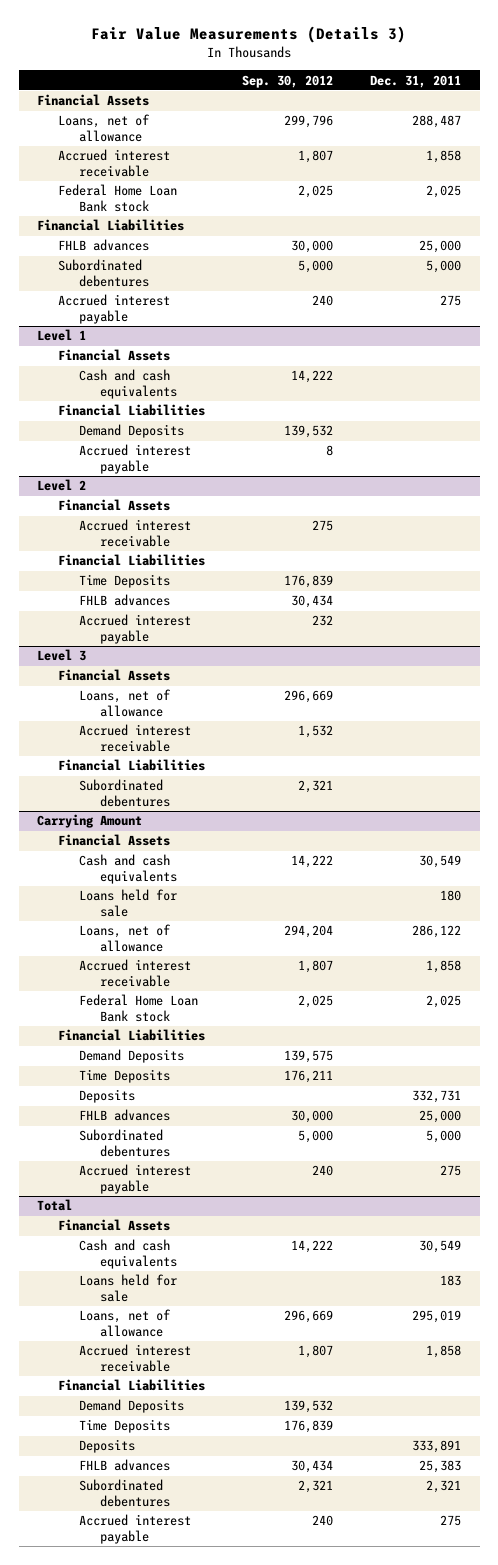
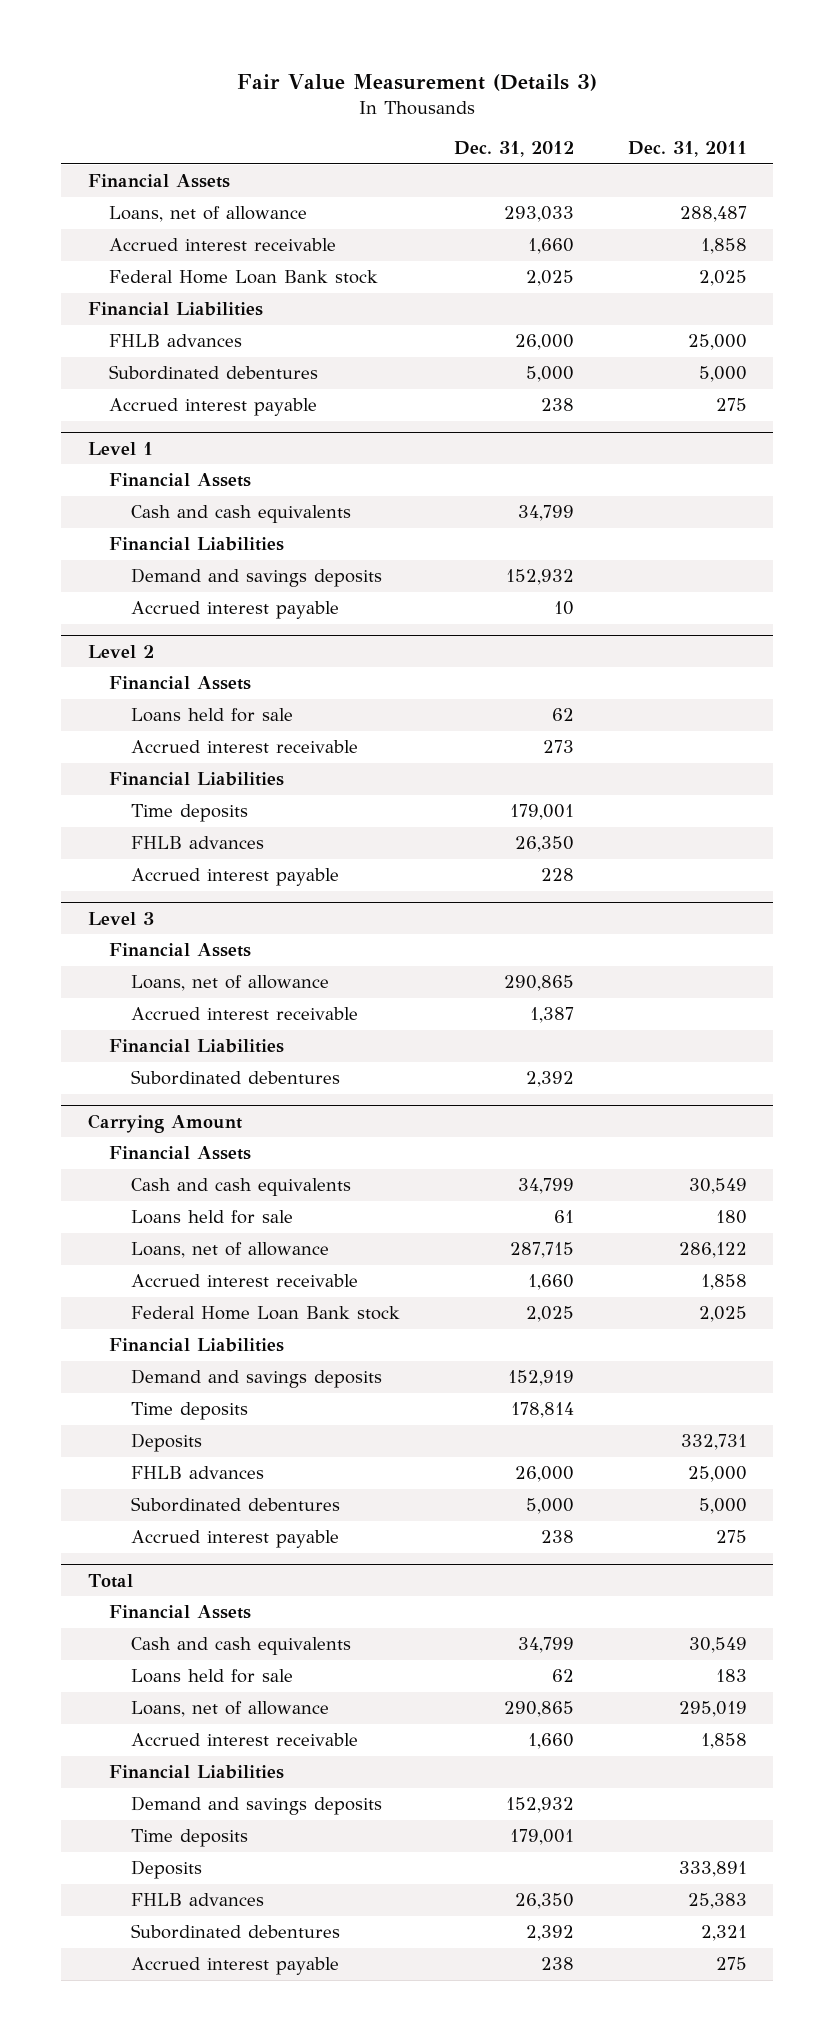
- Fair Value Measurements (Details 3)
+ Fair Value Measurement (Details 3)
- | Sep. 30, 2012 | Dec. 31, 2011
+ | Dec. 31, 2012 | Dec. 31, 2011
@ Level 1
- Demand Deposits | 139,532 |
+ Demand and savings deposits | 152,932 |
@ Level 2
+ Loans held for sale | 62 |
- Time Deposits | 176,839 |
+ Time deposits | 179,001 |
@ Carrying Amount
- Demand Deposits | 139,575 |
- Time Deposits | 176,211 |
+ Demand and savings deposits | 152,919 |
+ Time deposits | 178,814 |
@ Total
- Demand Deposits | 139,532 |
- Time Deposits | 176,839 |
+ Demand and savings deposits | 152,932 |
+ Time deposits | 179,001 |

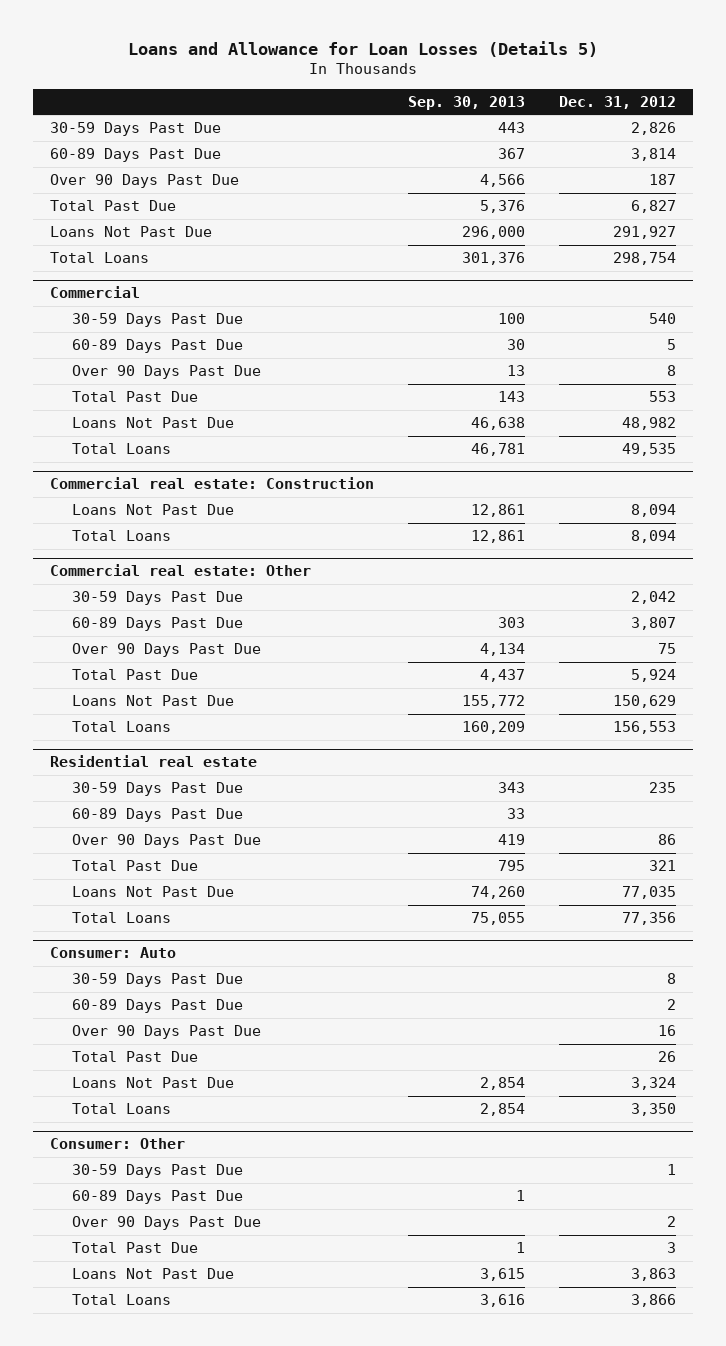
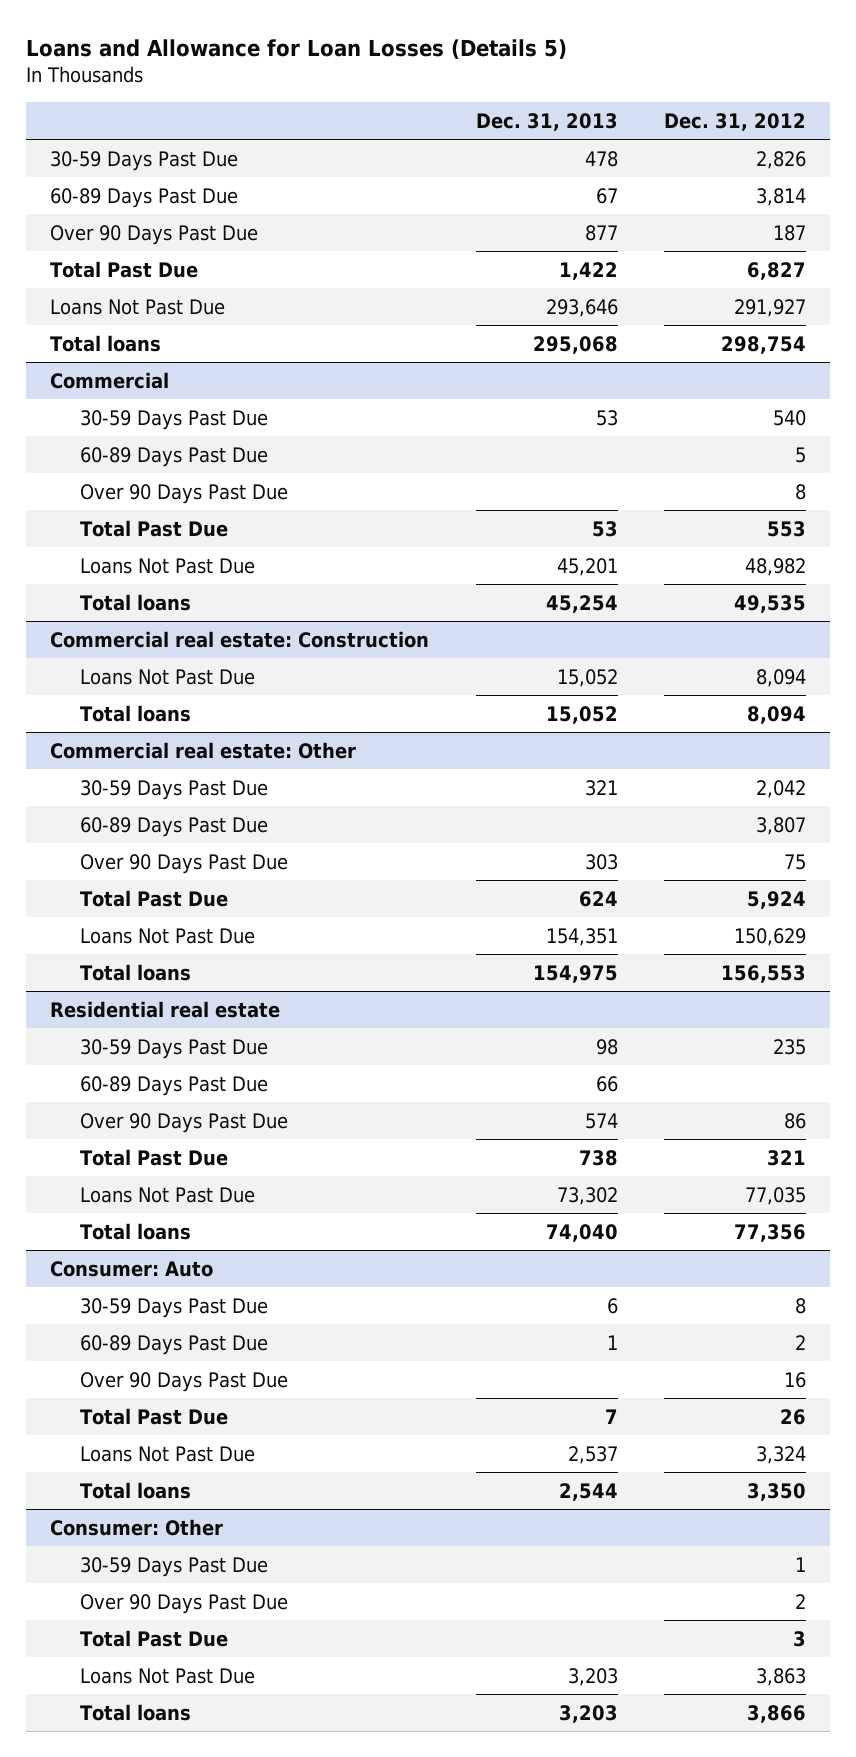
- | Sep. 30, 2013 | Dec. 31, 2012
+ | Dec. 31, 2013 | Dec. 31, 2012
- Total Loans | 301,376 | 298,754
+ Total loans | 295,068 | 298,754
@ Commercial
- Total Loans | 46,781 | 49,535
+ Total loans | 45,254 | 49,535
@ Commercial real estate: Construction
- Total Loans | 12,861 | 8,094
+ Total loans | 15,052 | 8,094
@ Commercial real estate: Other
- Total Loans | 160,209 | 156,553
+ Total loans | 154,975 | 156,553
@ Residential real estate
- Total Loans | 75,055 | 77,356
+ Total loans | 74,040 | 77,356
@ Consumer: Auto
- Total Loans | 2,854 | 3,350
+ Total loans | 2,544 | 3,350
@ Consumer: Other
- 60-89 Days Past Due | 1 |
- Total Loans | 3,616 | 3,866
+ Total loans | 3,203 | 3,866

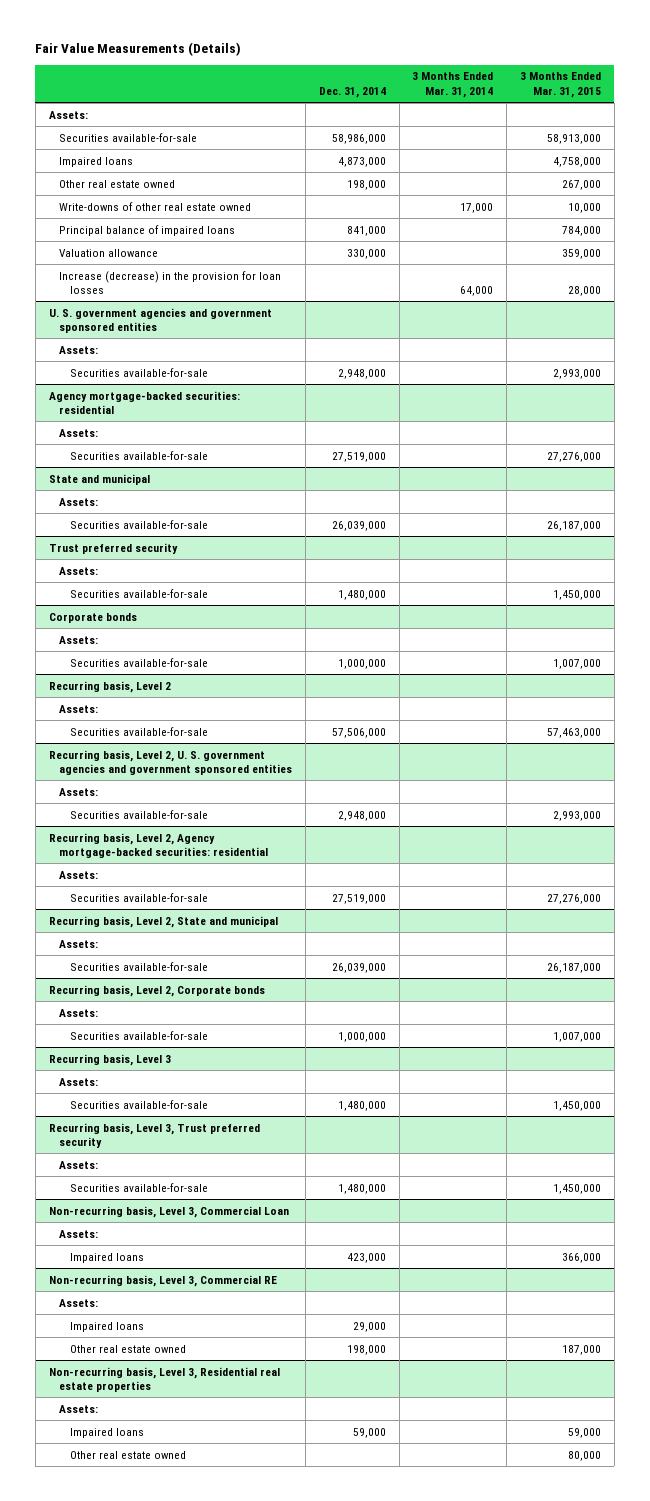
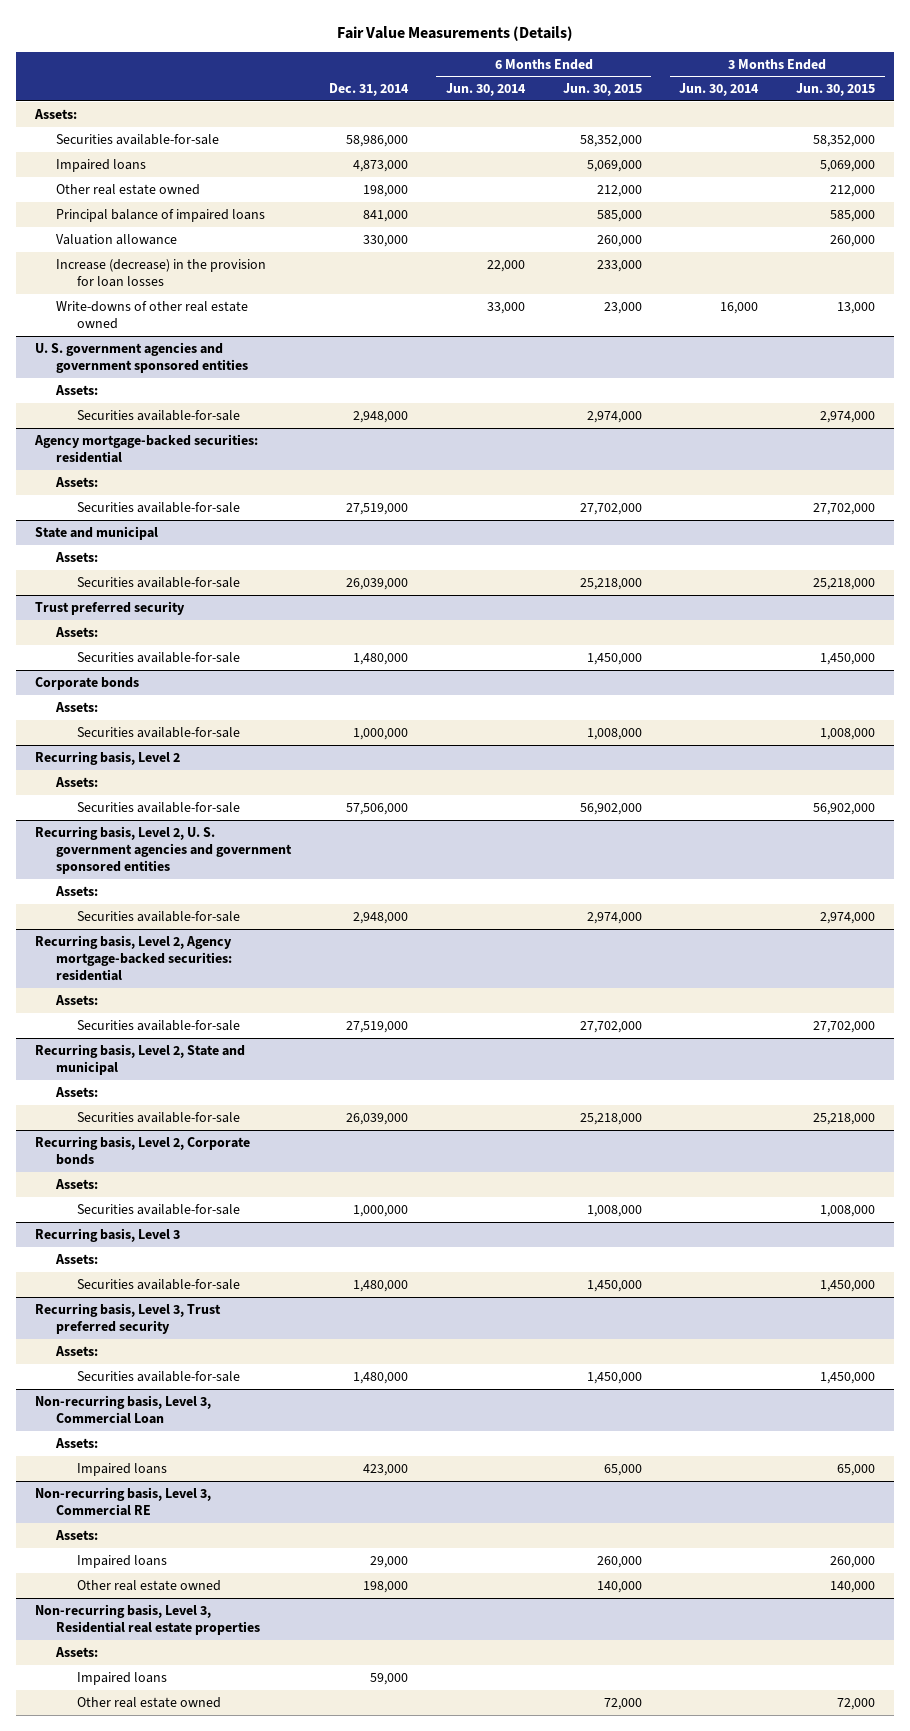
- | Dec. 31, 2014 | 3 Months Ended Mar. 31, 2014 | 3 Months Ended Mar. 31, 2015
+ | Dec. 31, 2014 | 6 Months Ended Jun. 30, 2014 | 6 Months Ended Jun. 30, 2015 | 3 Months Ended Jun. 30, 2014 | 3 Months Ended Jun. 30, 2015
moved down: Write-downs of other real estate owned | | 33,000 | 23,000 | 16,000 | 13,000

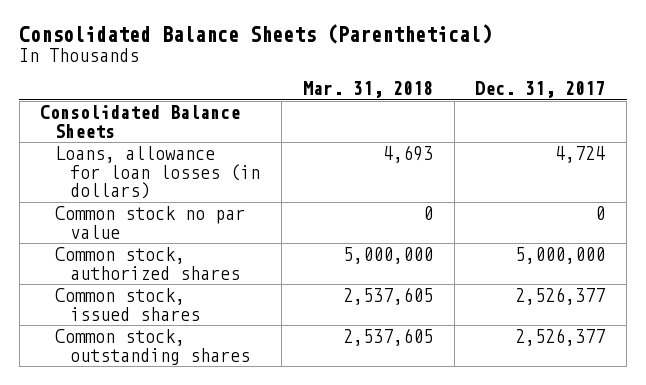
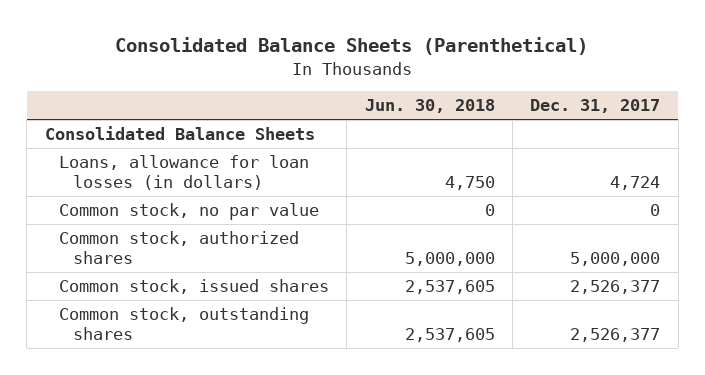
- | Mar. 31, 2018 | Dec. 31, 2017
+ | Jun. 30, 2018 | Dec. 31, 2017
- Common stock no par value | 0 | 0
+ Common stock, no par value | 0 | 0

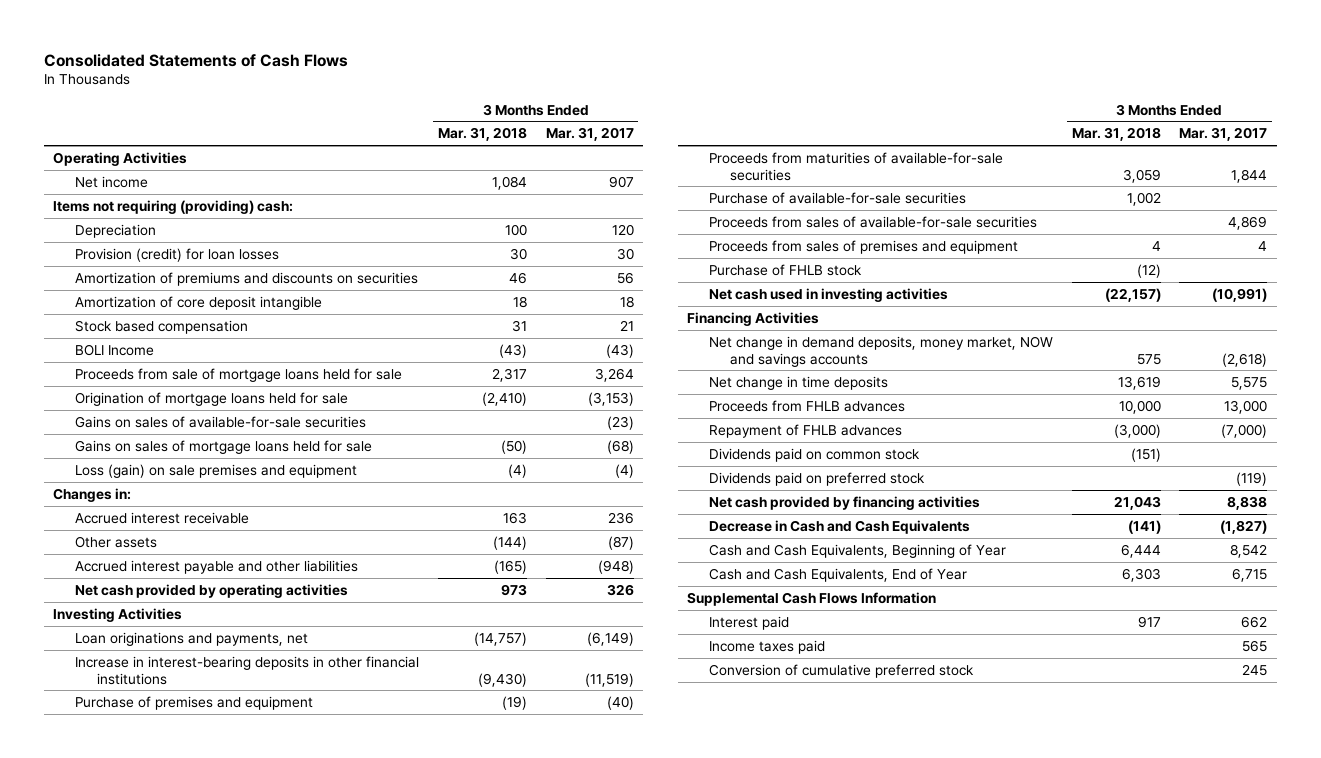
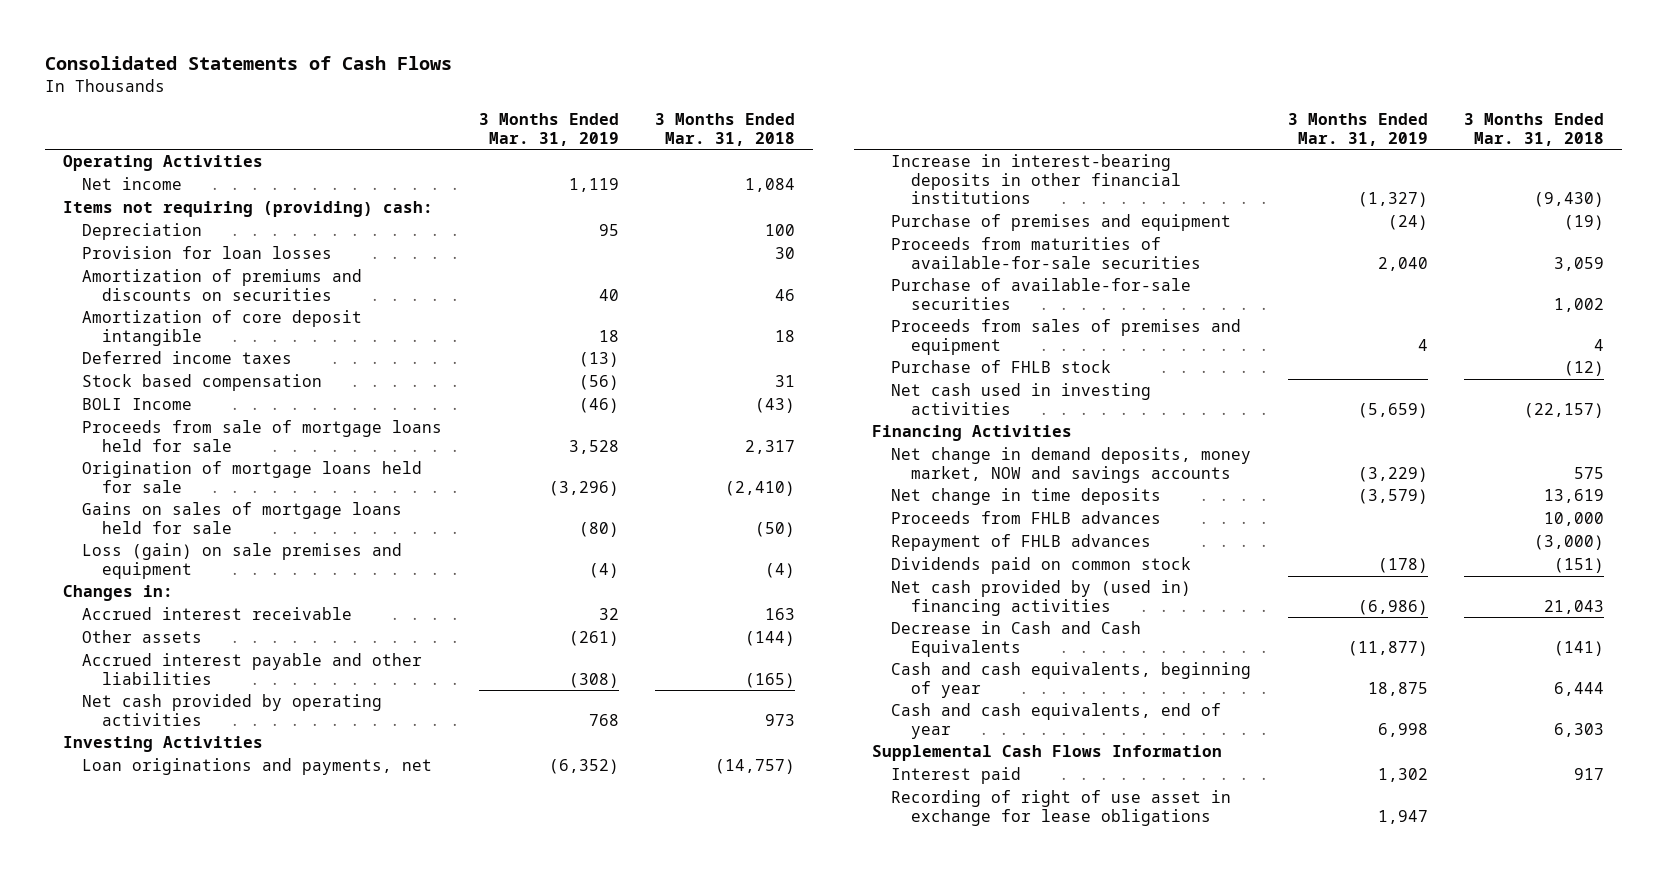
- | 3 Months Ended Mar. 31, 2018 | 3 Months Ended Mar. 31, 2017
+ | 3 Months Ended Mar. 31, 2019 | 3 Months Ended Mar. 31, 2018
- Provision (credit) for loan losses | 30 | 30
+ Provision for loan losses | | 30
+ Deferred income taxes | (13) |
- Gains on sales of available-for-sale securities | | (23)
- Proceeds from sales of available-for-sale securities | | 4,869
- Dividends paid on preferred stock | | (119)
- Net cash provided by financing activities | 21,043 | 8,838
+ Net cash provided by (used in) financing activities | (6,986) | 21,043
- Cash and Cash Equivalents, Beginning of Year | 6,444 | 8,542
- Cash and Cash Equivalents, End of Year | 6,303 | 6,715
+ Cash and cash equivalents, beginning of year | 18,875 | 6,444
+ Cash and cash equivalents, end of year | 6,998 | 6,303
- Income taxes paid | | 565
- Conversion of cumulative preferred stock | | 245
+ Recording of right of use asset in exchange for lease obligations | 1,947 |

